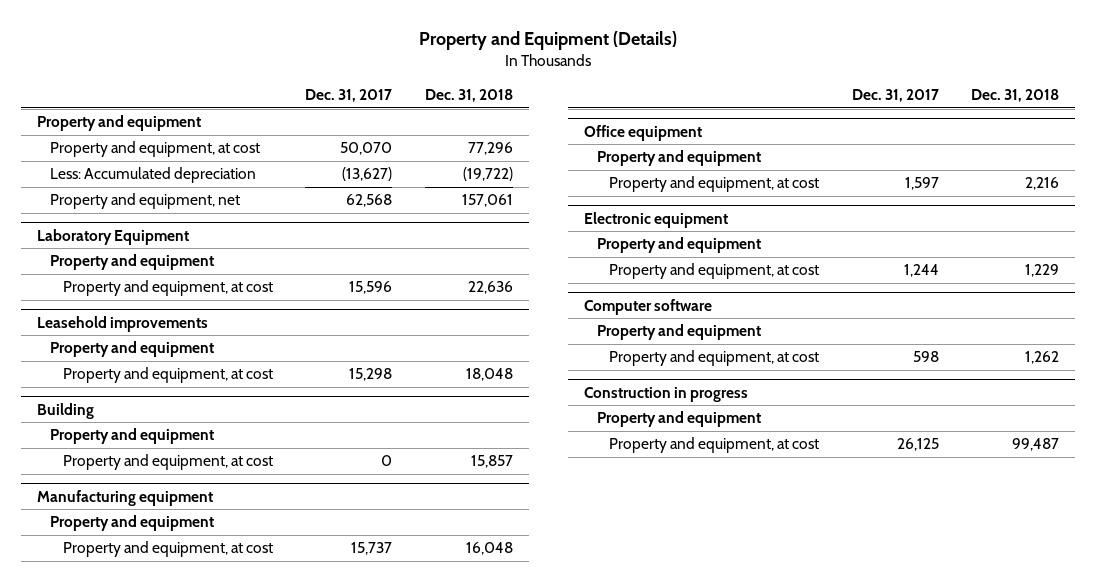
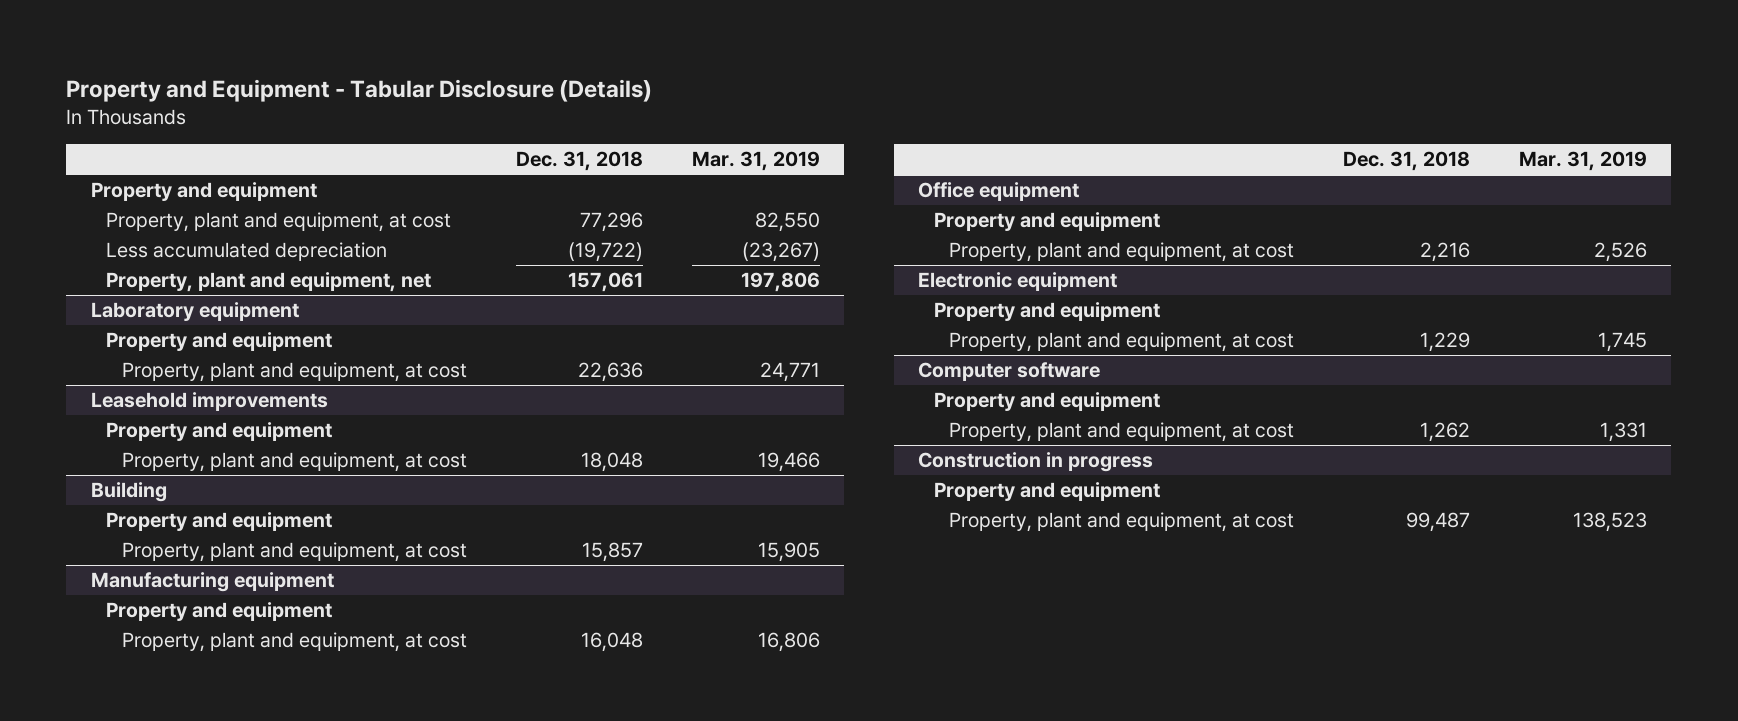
- Property and Equipment (Details)
+ Property and Equipment - Tabular Disclosure (Details)
- | Dec. 31, 2017 | Dec. 31, 2018
+ | Dec. 31, 2018 | Mar. 31, 2019
- Property and equipment, at cost | 50,070 | 77,296
- Less: Accumulated depreciation | (13,627) | (19,722)
- Property and equipment, net | 62,568 | 157,061
- Laboratory Equipment
+ Property, plant and equipment, at cost | 77,296 | 82,550
+ Less accumulated depreciation | (19,722) | (23,267)
+ Property, plant and equipment, net | 157,061 | 197,806
+ Laboratory equipment
- Property and equipment, at cost | 15,596 | 22,636
+ Property, plant and equipment, at cost | 22,636 | 24,771
@ Leasehold improvements
- Property and equipment, at cost | 15,298 | 18,048
+ Property, plant and equipment, at cost | 18,048 | 19,466
@ Building
- Property and equipment, at cost | 0 | 15,857
+ Property, plant and equipment, at cost | 15,857 | 15,905
@ Manufacturing equipment
- Property and equipment, at cost | 15,737 | 16,048
+ Property, plant and equipment, at cost | 16,048 | 16,806
@ Office equipment
- Property and equipment, at cost | 1,597 | 2,216
+ Property, plant and equipment, at cost | 2,216 | 2,526
@ Electronic equipment
- Property and equipment, at cost | 1,244 | 1,229
+ Property, plant and equipment, at cost | 1,229 | 1,745
@ Computer software
- Property and equipment, at cost | 598 | 1,262
+ Property, plant and equipment, at cost | 1,262 | 1,331
@ Construction in progress
- Property and equipment, at cost | 26,125 | 99,487
+ Property, plant and equipment, at cost | 99,487 | 138,523

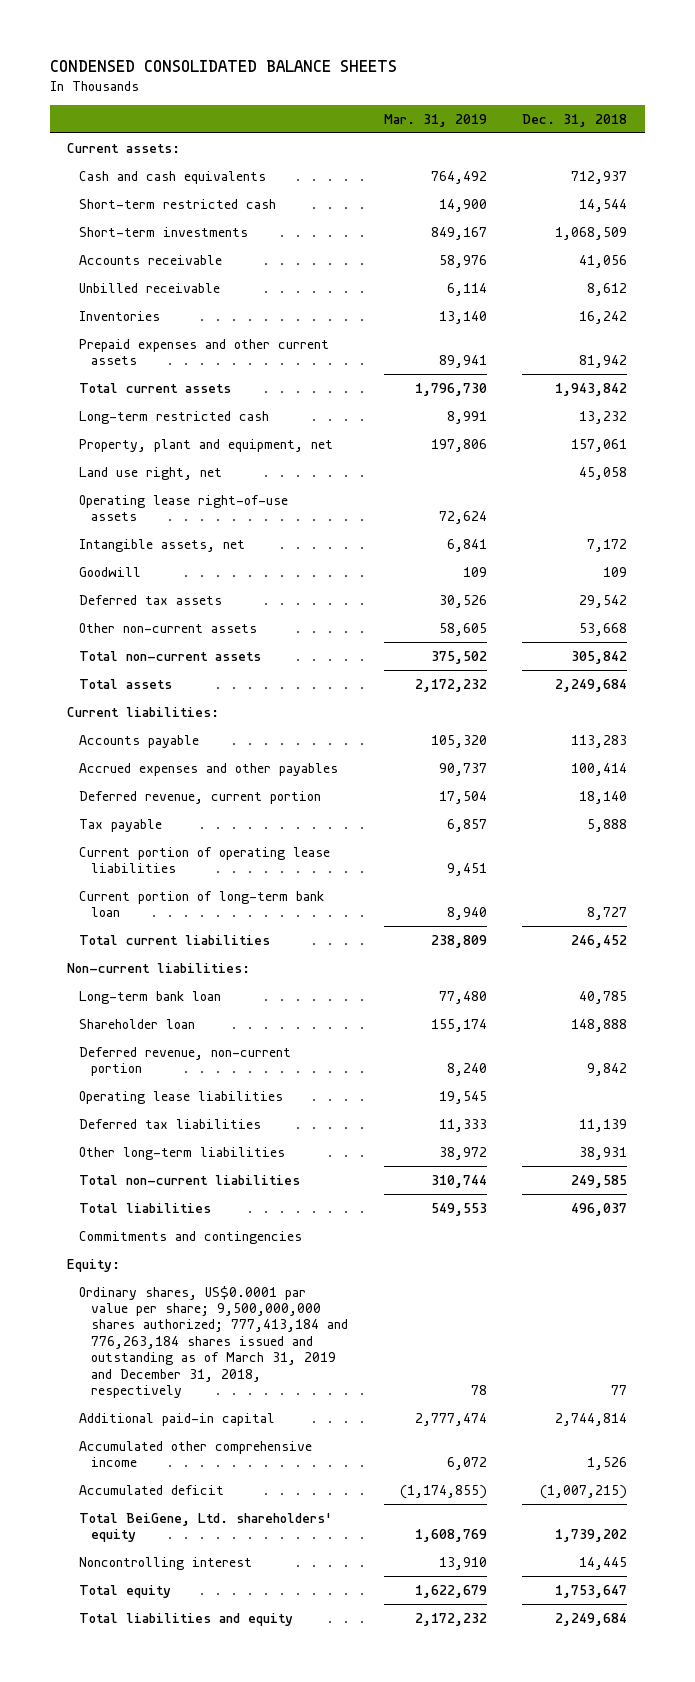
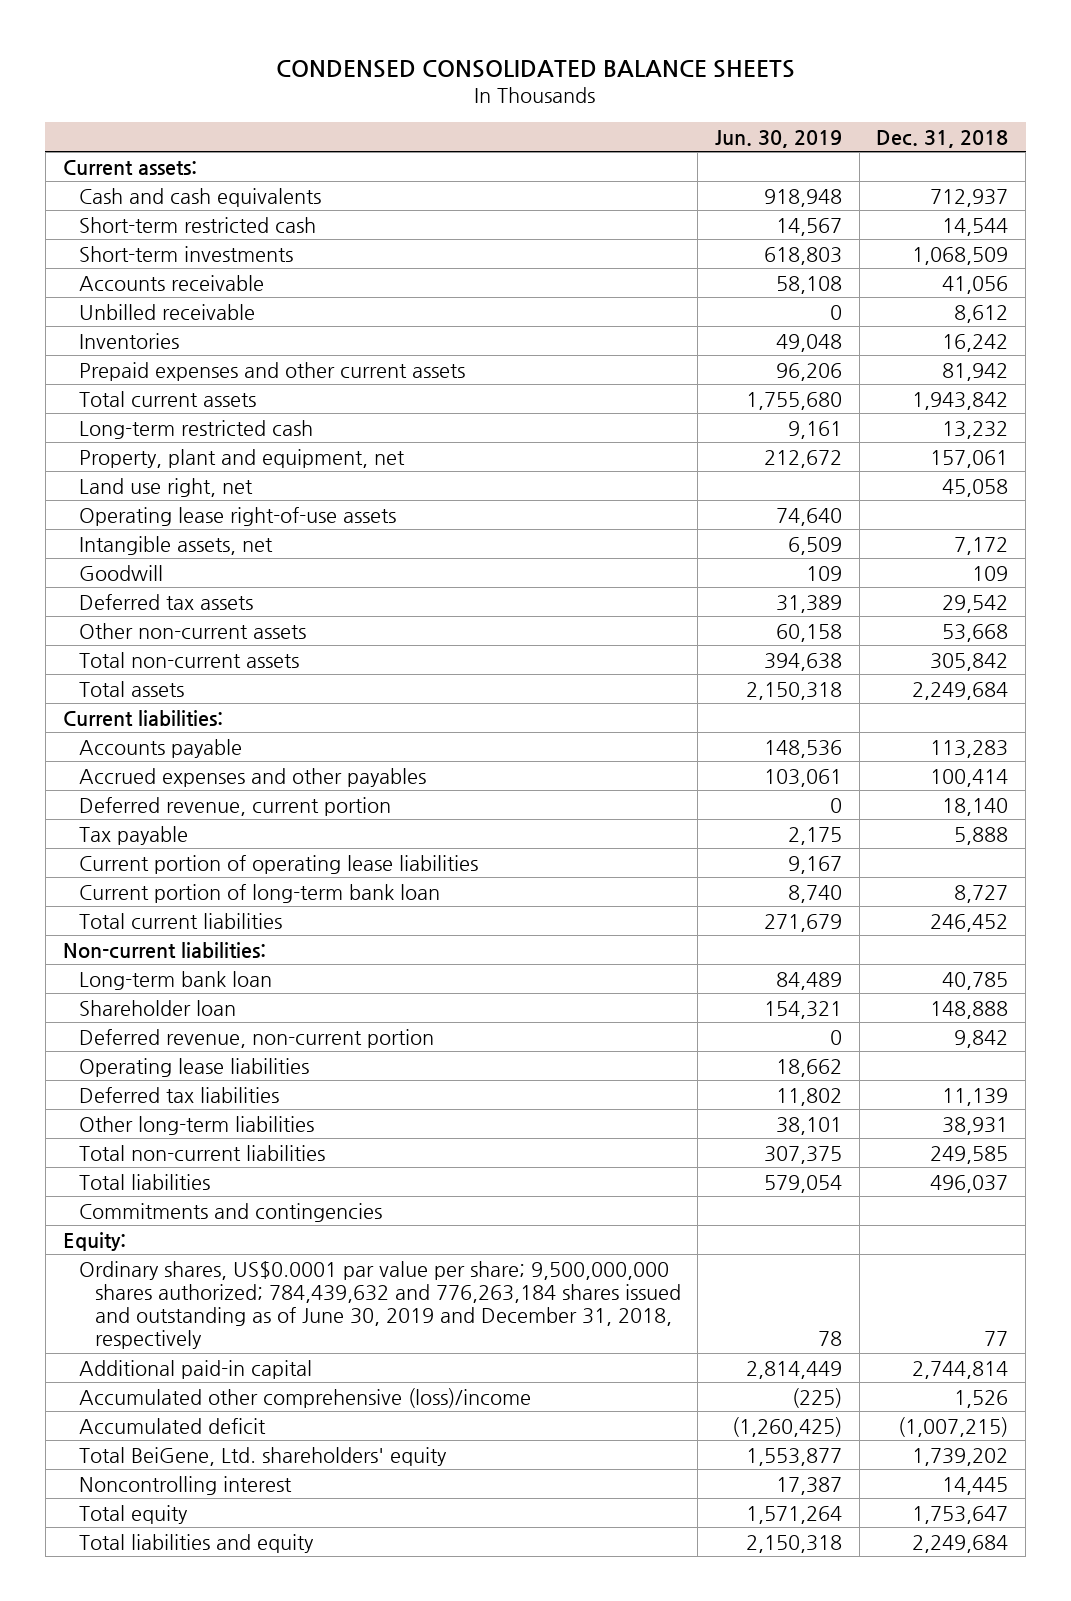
- | Mar. 31, 2019 | Dec. 31, 2018
+ | Jun. 30, 2019 | Dec. 31, 2018
- Ordinary shares, US$0.0001 par value per share; 9,500,000,000 shares authorized; 777,413,184 and 776,263,184 shares issued and outstanding as of March 31, 2019 and December 31, 2018, respectively | 78 | 77
+ Ordinary shares, US$0.0001 par value per share; 9,500,000,000 shares authorized; 784,439,632 and 776,263,184 shares issued and outstanding as of June 30, 2019 and December 31, 2018, respectively | 78 | 77
- Accumulated other comprehensive income | 6,072 | 1,526
+ Accumulated other comprehensive (loss)/income | (225) | 1,526

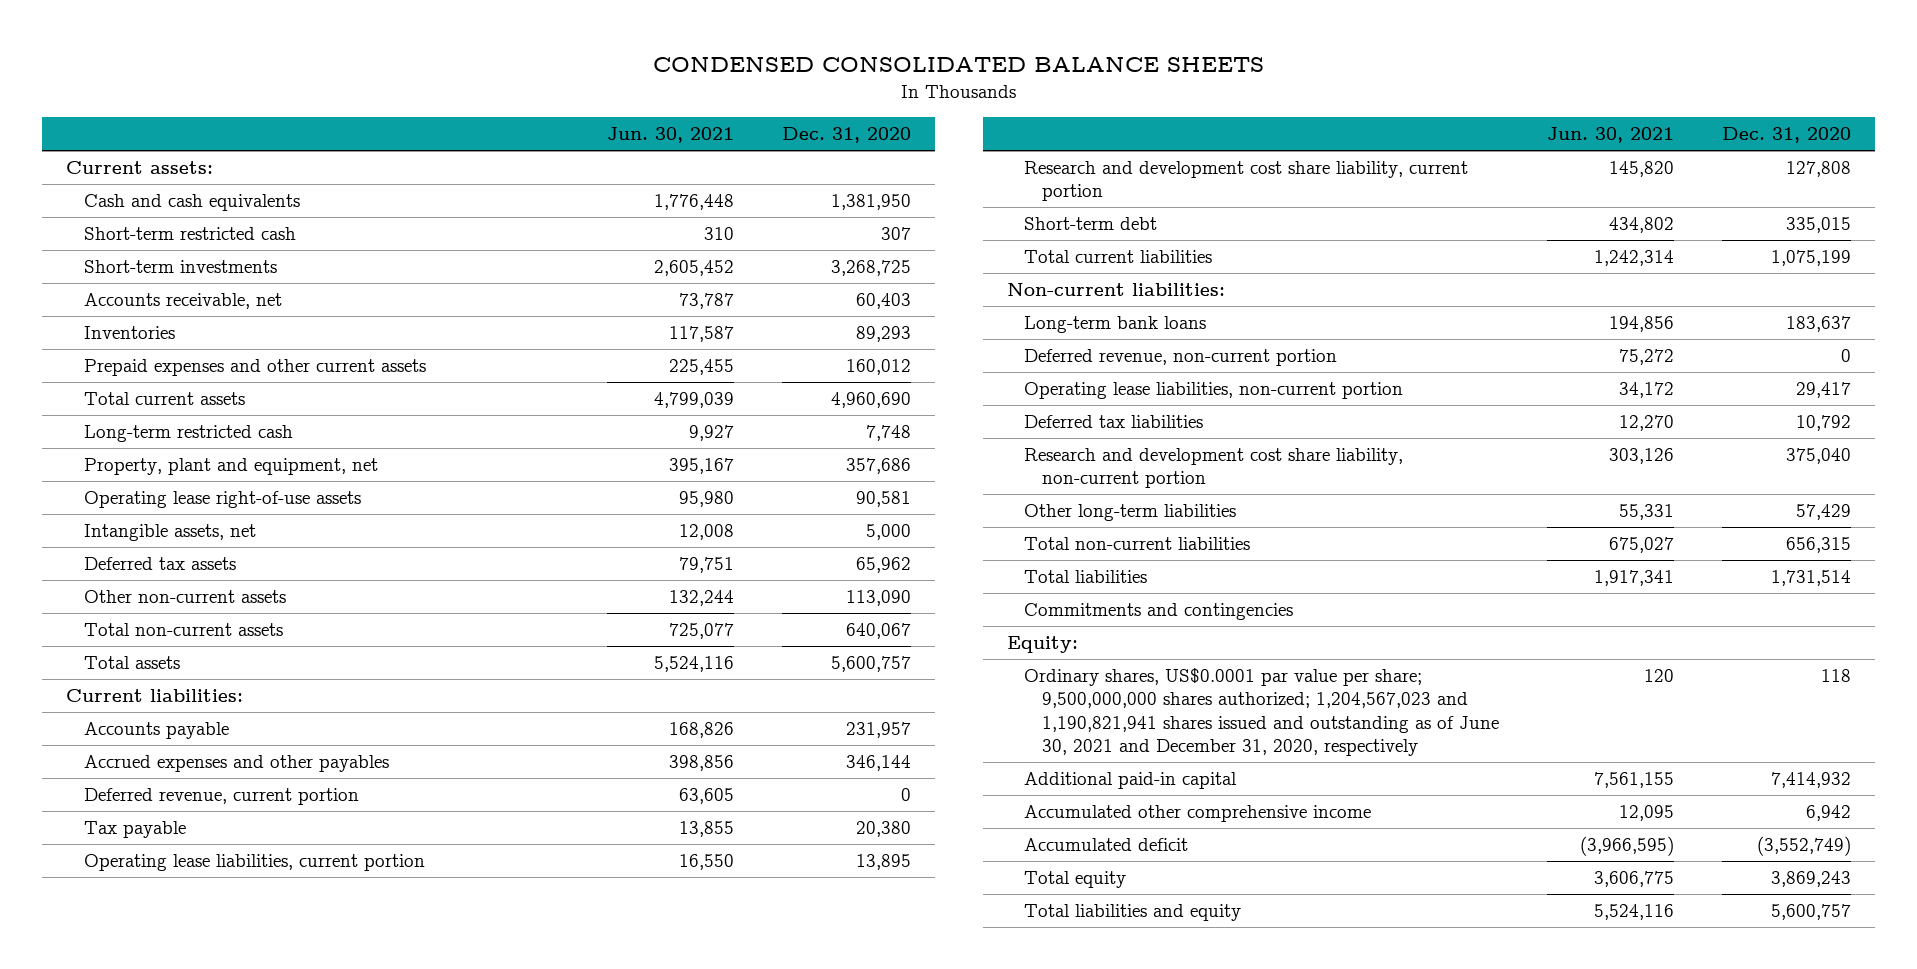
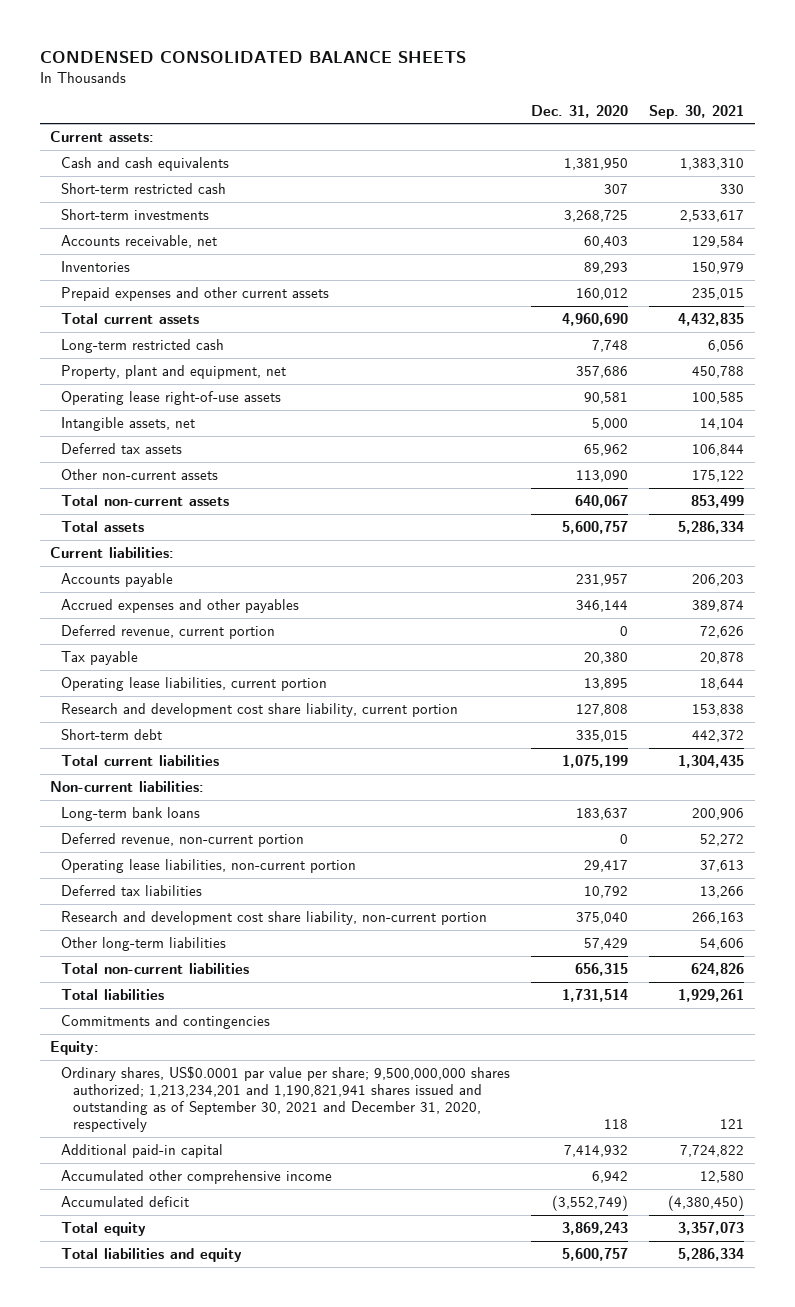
- | Jun. 30, 2021 | Dec. 31, 2020
+ | Dec. 31, 2020 | Sep. 30, 2021
- Ordinary shares, US$0.0001 par value per share; 9,500,000,000 shares authorized; 1,204,567,023 and 1,190,821,941 shares issued and outstanding as of June 30, 2021 and December 31, 2020, respectively | 120 | 118
+ Ordinary shares, US$0.0001 par value per share; 9,500,000,000 shares authorized; 1,213,234,201 and 1,190,821,941 shares issued and outstanding as of September 30, 2021 and December 31, 2020, respectively | 118 | 121

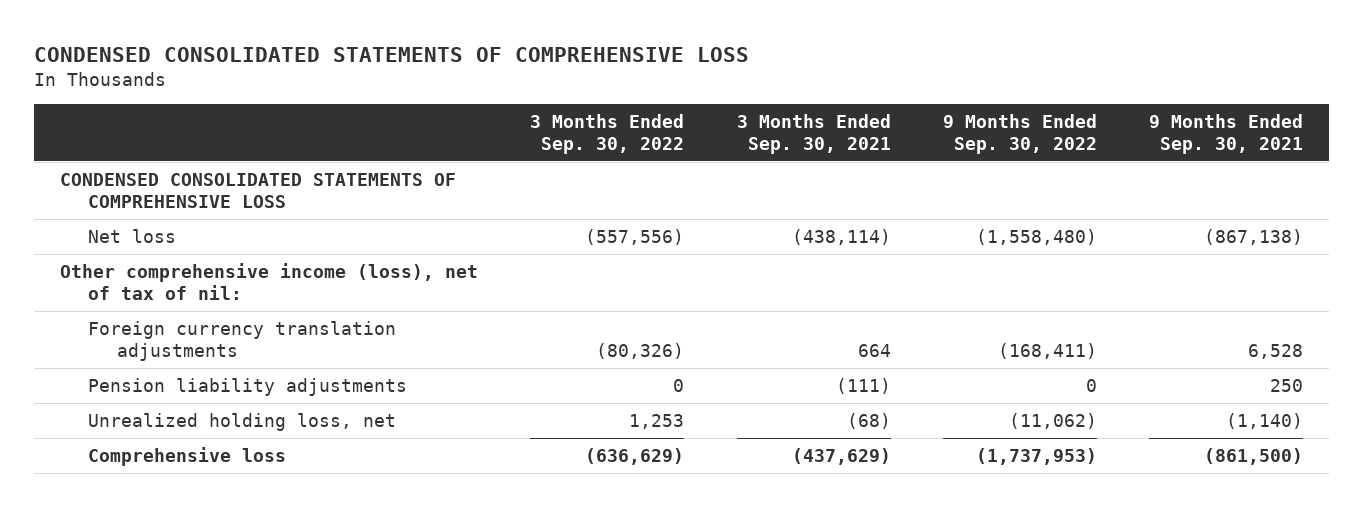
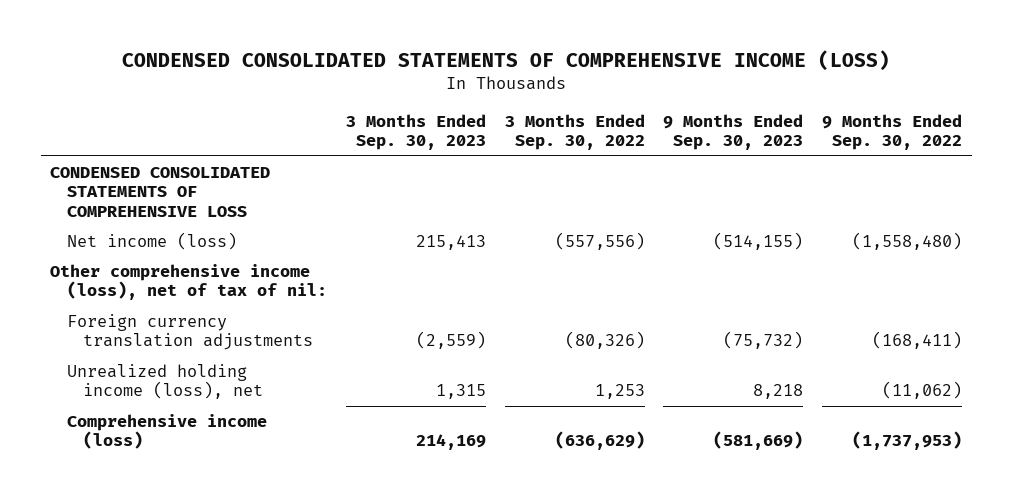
- CONDENSED CONSOLIDATED STATEMENTS OF COMPREHENSIVE LOSS
+ CONDENSED CONSOLIDATED STATEMENTS OF COMPREHENSIVE INCOME (LOSS)
- | 3 Months Ended Sep. 30, 2022 | 3 Months Ended Sep. 30, 2021 | 9 Months Ended Sep. 30, 2022 | 9 Months Ended Sep. 30, 2021
+ | 3 Months Ended Sep. 30, 2023 | 3 Months Ended Sep. 30, 2022 | 9 Months Ended Sep. 30, 2023 | 9 Months Ended Sep. 30, 2022
- Net loss | (557,556) | (438,114) | (1,558,480) | (867,138)
+ Net income (loss) | 215,413 | (557,556) | (514,155) | (1,558,480)
- Pension liability adjustments | 0 | (111) | 0 | 250
- Unrealized holding loss, net | 1,253 | (68) | (11,062) | (1,140)
- Comprehensive loss | (636,629) | (437,629) | (1,737,953) | (861,500)
+ Unrealized holding income (loss), net | 1,315 | 1,253 | 8,218 | (11,062)
+ Comprehensive income (loss) | 214,169 | (636,629) | (581,669) | (1,737,953)

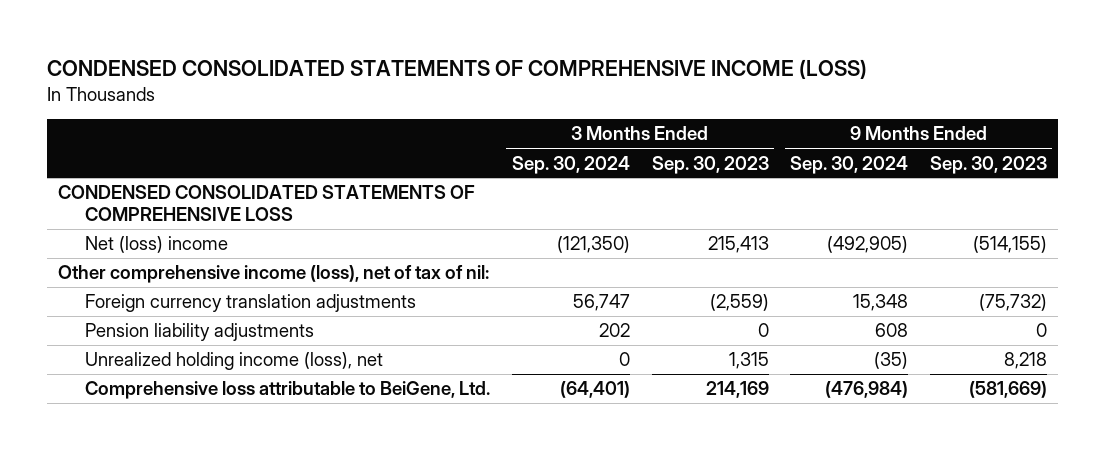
- | 3 Months Ended Sep. 30, 2023 | 3 Months Ended Sep. 30, 2022 | 9 Months Ended Sep. 30, 2023 | 9 Months Ended Sep. 30, 2022
+ | 3 Months Ended Sep. 30, 2024 | 3 Months Ended Sep. 30, 2023 | 9 Months Ended Sep. 30, 2024 | 9 Months Ended Sep. 30, 2023
- Net income (loss) | 215,413 | (557,556) | (514,155) | (1,558,480)
+ Net (loss) income | (121,350) | 215,413 | (492,905) | (514,155)
+ Pension liability adjustments | 202 | 0 | 608 | 0
- Comprehensive income (loss) | 214,169 | (636,629) | (581,669) | (1,737,953)
+ Comprehensive loss attributable to BeiGene, Ltd. | (64,401) | 214,169 | (476,984) | (581,669)

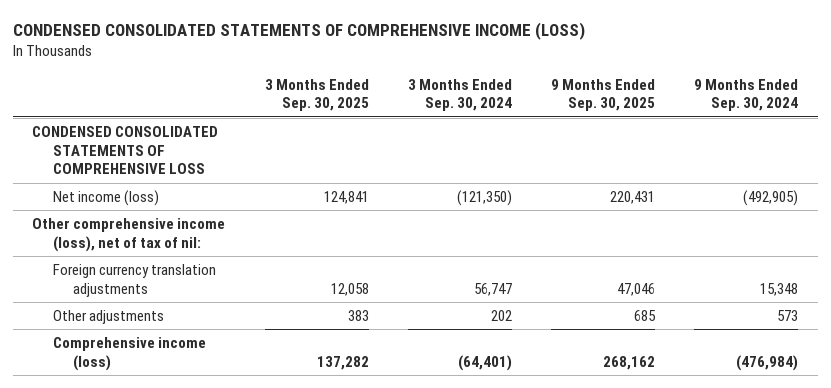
- | 3 Months Ended Sep. 30, 2024 | 3 Months Ended Sep. 30, 2023 | 9 Months Ended Sep. 30, 2024 | 9 Months Ended Sep. 30, 2023
+ | 3 Months Ended Sep. 30, 2025 | 3 Months Ended Sep. 30, 2024 | 9 Months Ended Sep. 30, 2025 | 9 Months Ended Sep. 30, 2024
- Net (loss) income | (121,350) | 215,413 | (492,905) | (514,155)
+ Net income (loss) | 124,841 | (121,350) | 220,431 | (492,905)
- Pension liability adjustments | 202 | 0 | 608 | 0
- Unrealized holding income (loss), net | 0 | 1,315 | (35) | 8,218
- Comprehensive loss attributable to BeiGene, Ltd. | (64,401) | 214,169 | (476,984) | (581,669)
+ Other adjustments | 383 | 202 | 685 | 573
+ Comprehensive income (loss) | 137,282 | (64,401) | 268,162 | (476,984)

